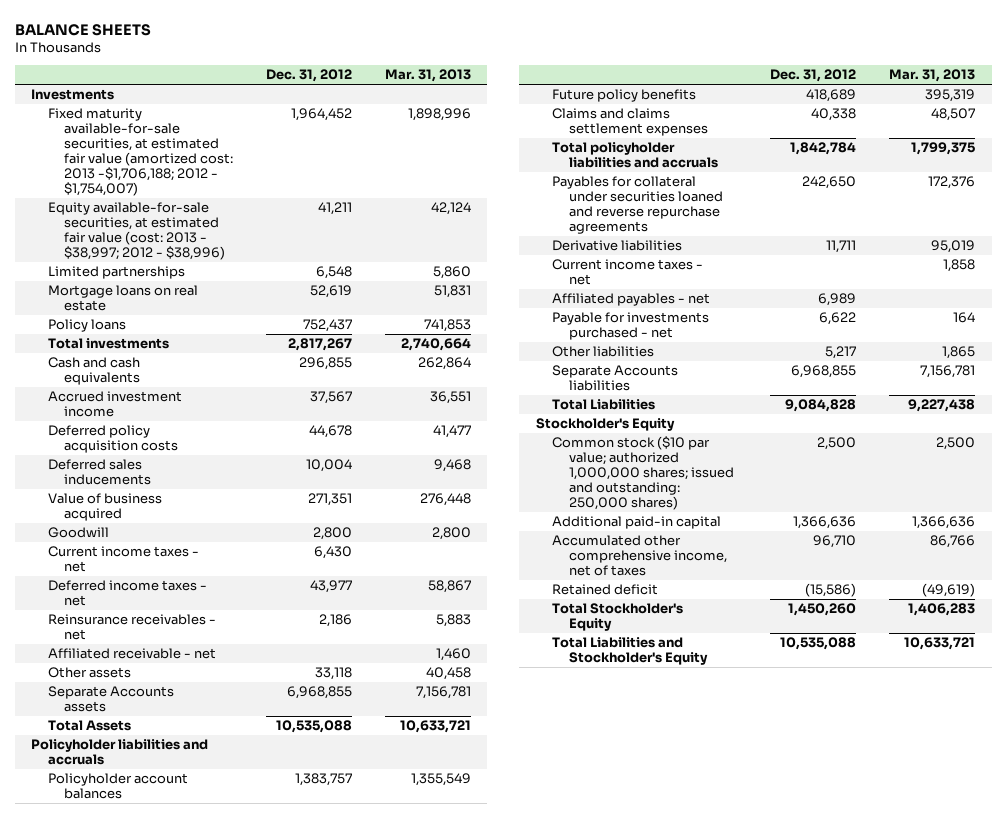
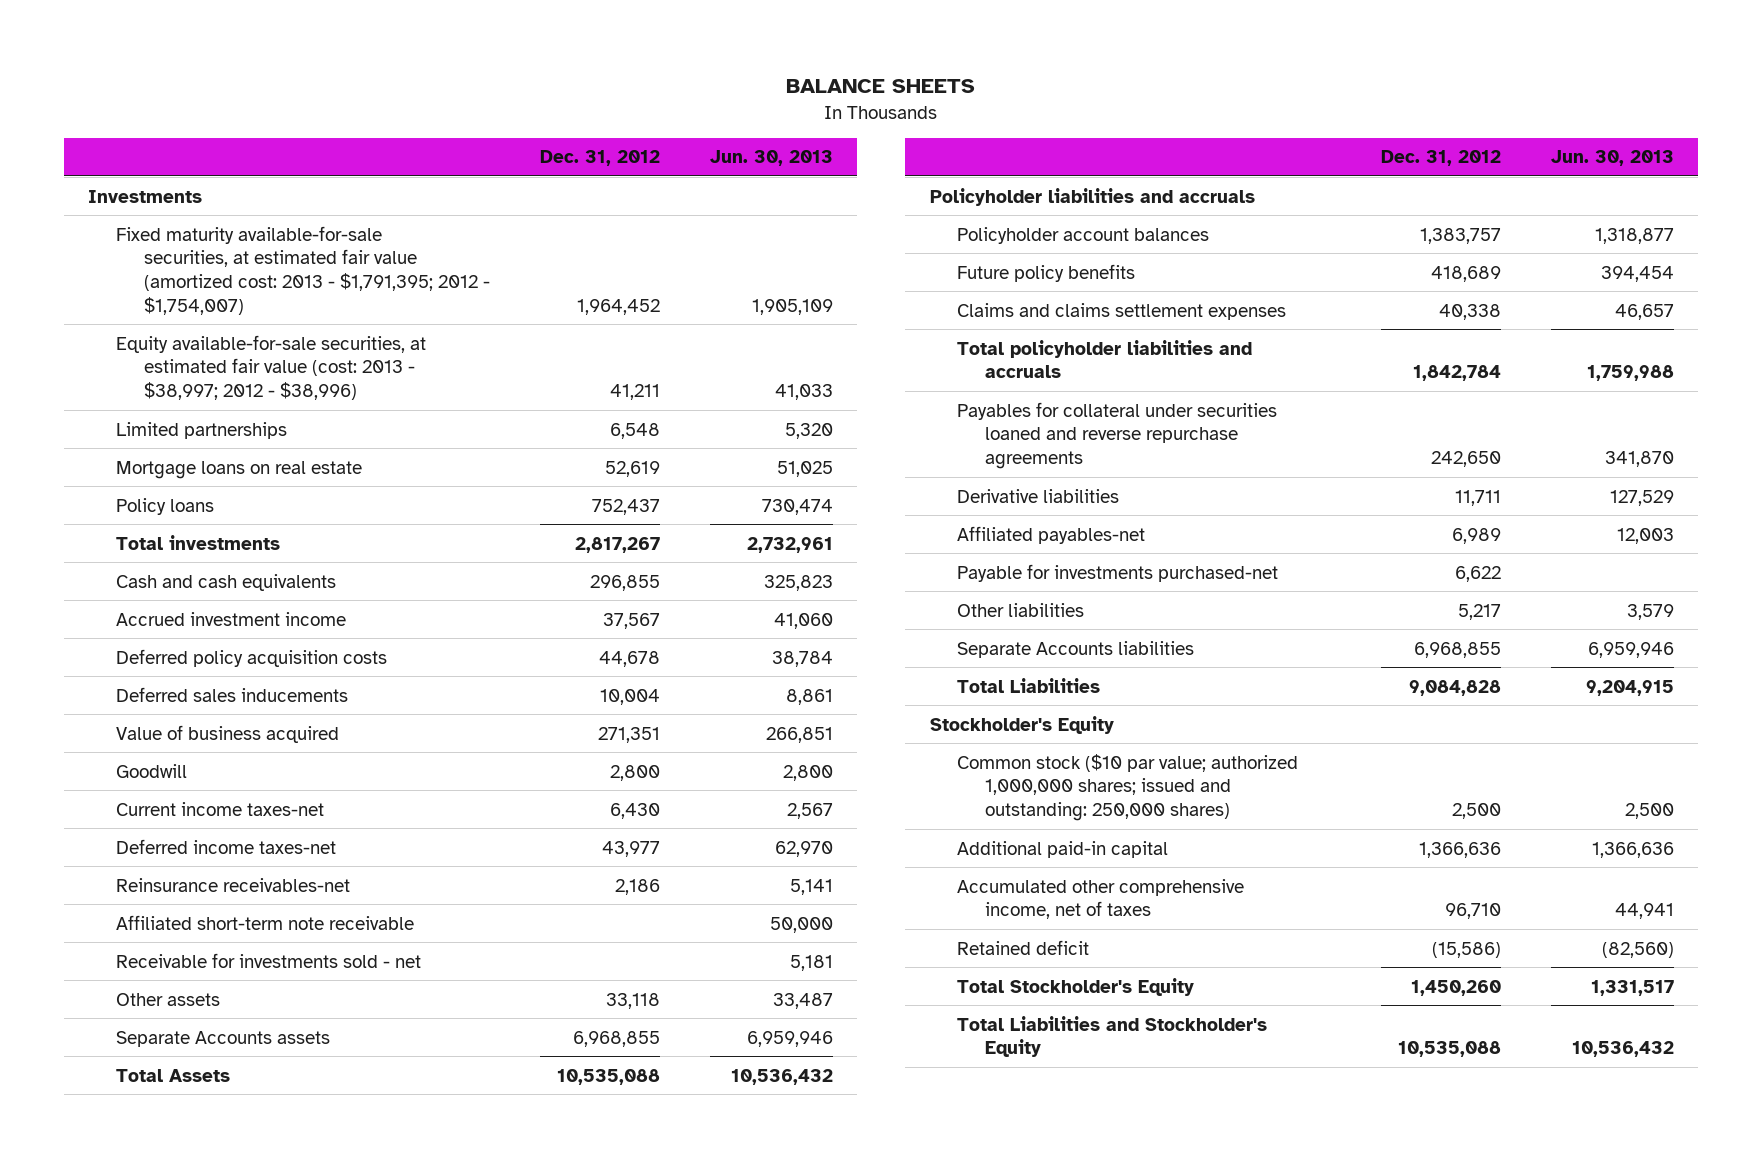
- | Dec. 31, 2012 | Mar. 31, 2013
+ | Dec. 31, 2012 | Jun. 30, 2013
- Fixed maturity available-for-sale securities, at estimated fair value (amortized cost: 2013 -$1,706,188; 2012 - $1,754,007) | 1,964,452 | 1,898,996
+ Fixed maturity available-for-sale securities, at estimated fair value (amortized cost: 2013 - $1,791,395; 2012 - $1,754,007) | 1,964,452 | 1,905,109
- Current income taxes - net | 6,430 |
- Deferred income taxes - net | 43,977 | 58,867
- Reinsurance receivables - net | 2,186 | 5,883
- Affiliated receivable - net | | 1,460
+ Current income taxes-net | 6,430 | 2,567
+ Deferred income taxes-net | 43,977 | 62,970
+ Reinsurance receivables-net | 2,186 | 5,141
+ Affiliated short-term note receivable | | 50,000
+ Receivable for investments sold - net | | 5,181
- Current income taxes - net | | 1,858
- Affiliated payables - net | 6,989 |
- Payable for investments purchased - net | 6,622 | 164
+ Affiliated payables-net | 6,989 | 12,003
+ Payable for investments purchased-net | 6,622 |

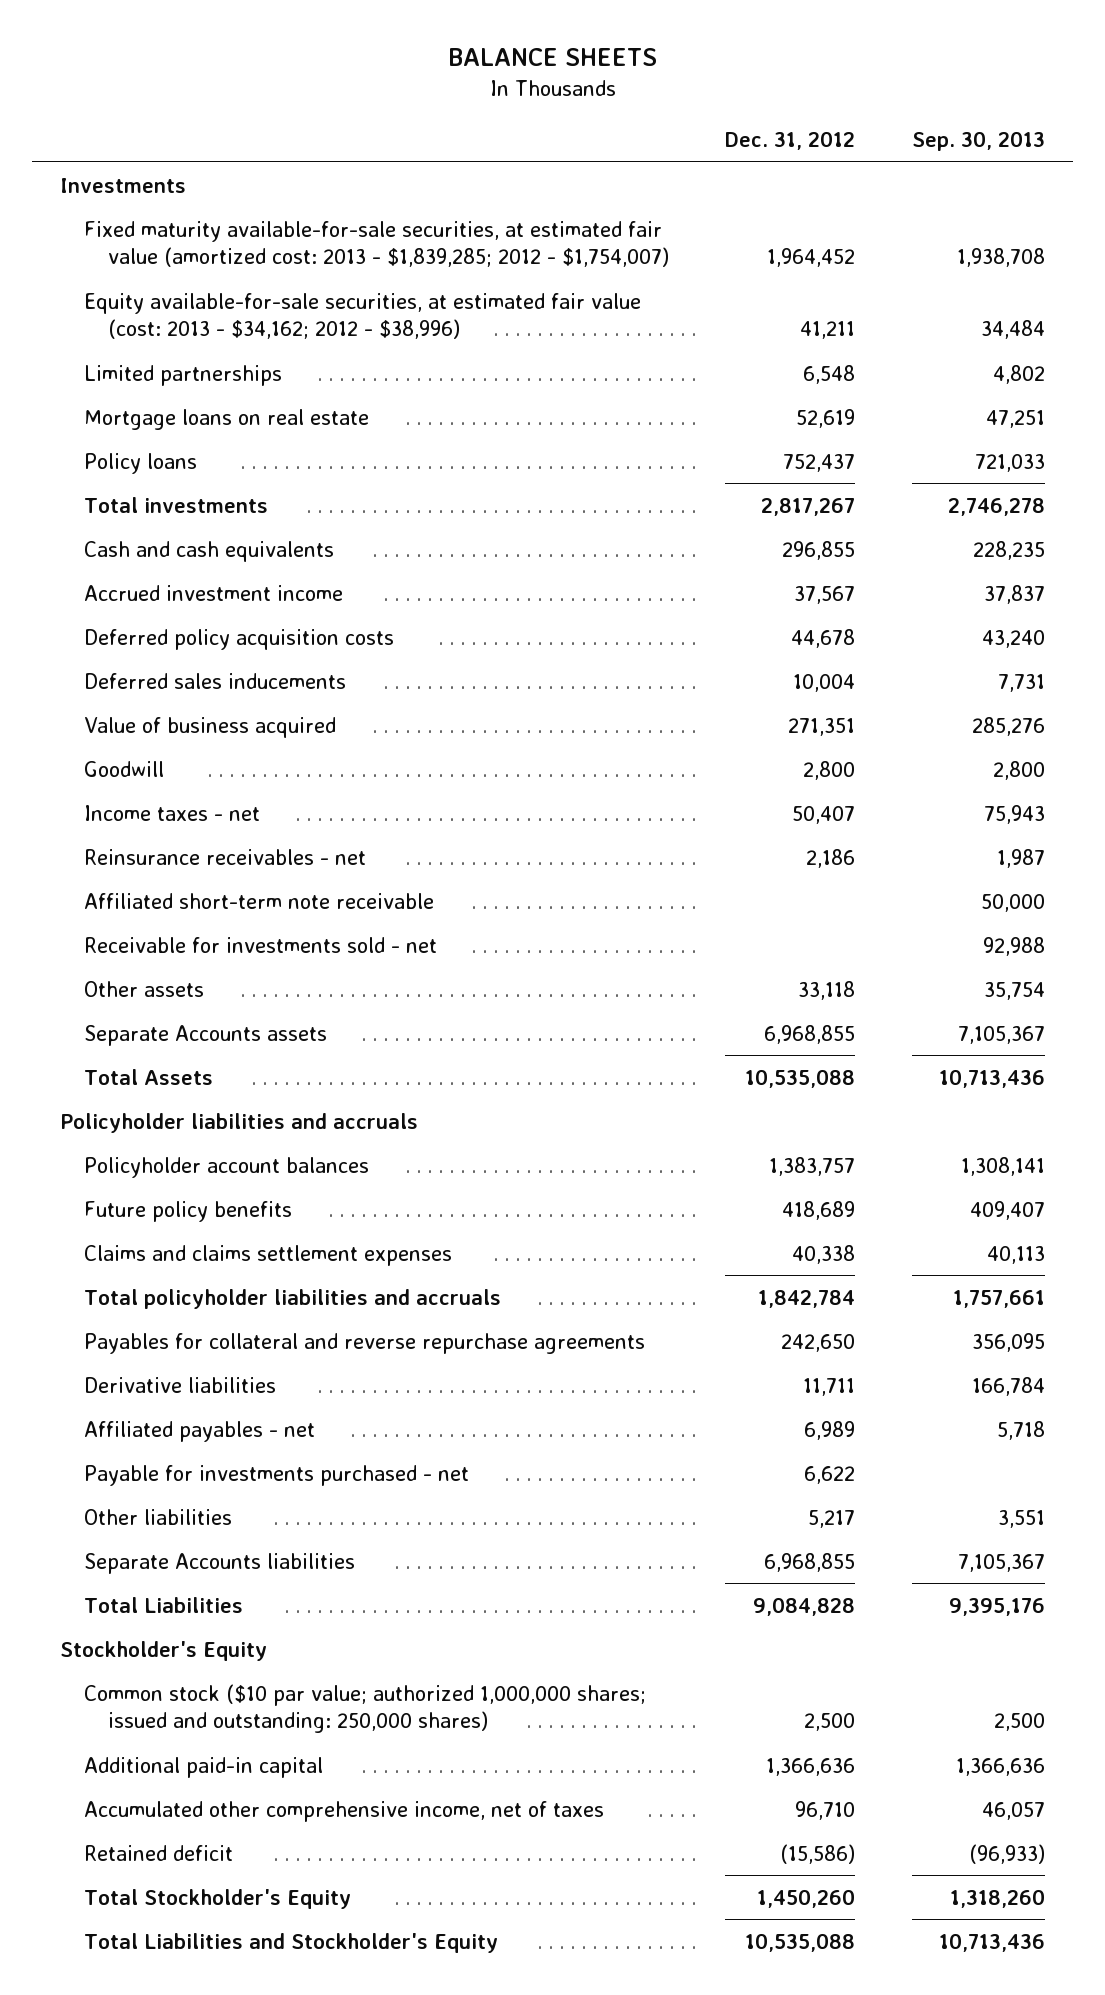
- | Dec. 31, 2012 | Jun. 30, 2013
+ | Dec. 31, 2012 | Sep. 30, 2013
- Fixed maturity available-for-sale securities, at estimated fair value (amortized cost: 2013 - $1,791,395; 2012 - $1,754,007) | 1,964,452 | 1,905,109
- Equity available-for-sale securities, at estimated fair value (cost: 2013 - $38,997; 2012 - $38,996) | 41,211 | 41,033
+ Fixed maturity available-for-sale securities, at estimated fair value (amortized cost: 2013 - $1,839,285; 2012 - $1,754,007) | 1,964,452 | 1,938,708
+ Equity available-for-sale securities, at estimated fair value (cost: 2013 - $34,162; 2012 - $38,996) | 41,211 | 34,484
- Current income taxes-net | 6,430 | 2,567
- Deferred income taxes-net | 43,977 | 62,970
- Reinsurance receivables-net | 2,186 | 5,141
+ Income taxes - net | 50,407 | 75,943
+ Reinsurance receivables - net | 2,186 | 1,987
- Payables for collateral under securities loaned and reverse repurchase agreements | 242,650 | 341,870
+ Payables for collateral and reverse repurchase agreements | 242,650 | 356,095
- Affiliated payables-net | 6,989 | 12,003
- Payable for investments purchased-net | 6,622 |
+ Affiliated payables - net | 6,989 | 5,718
+ Payable for investments purchased - net | 6,622 |

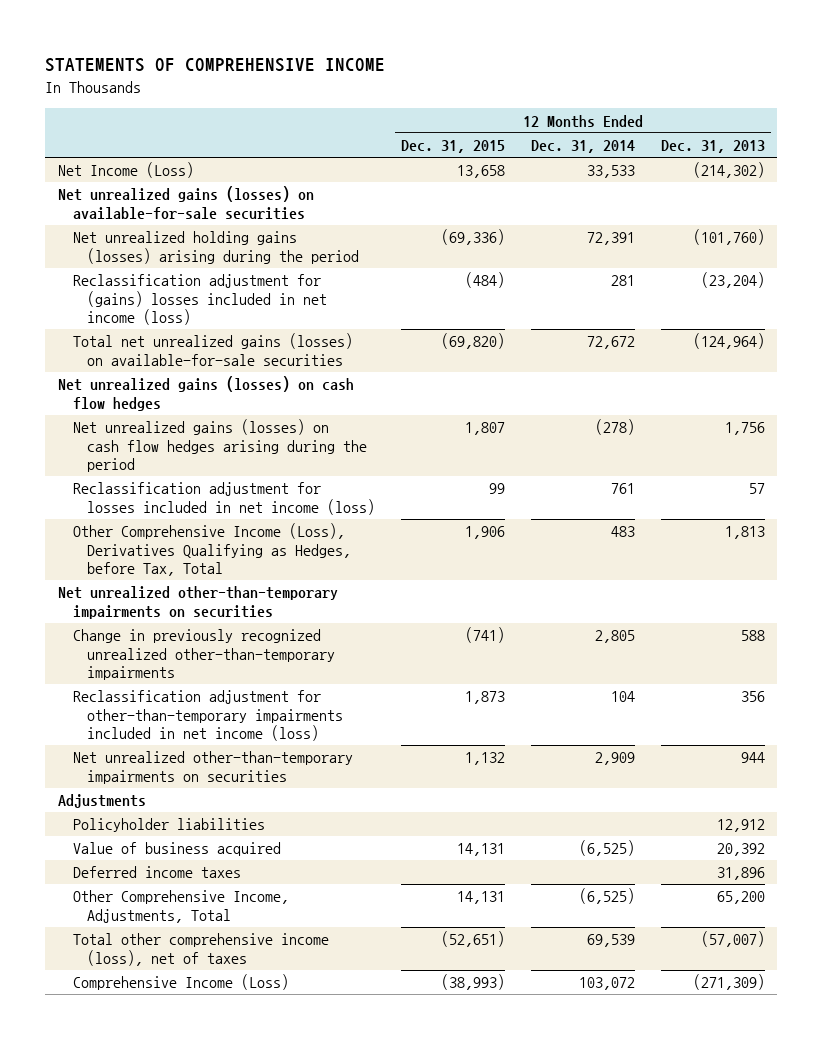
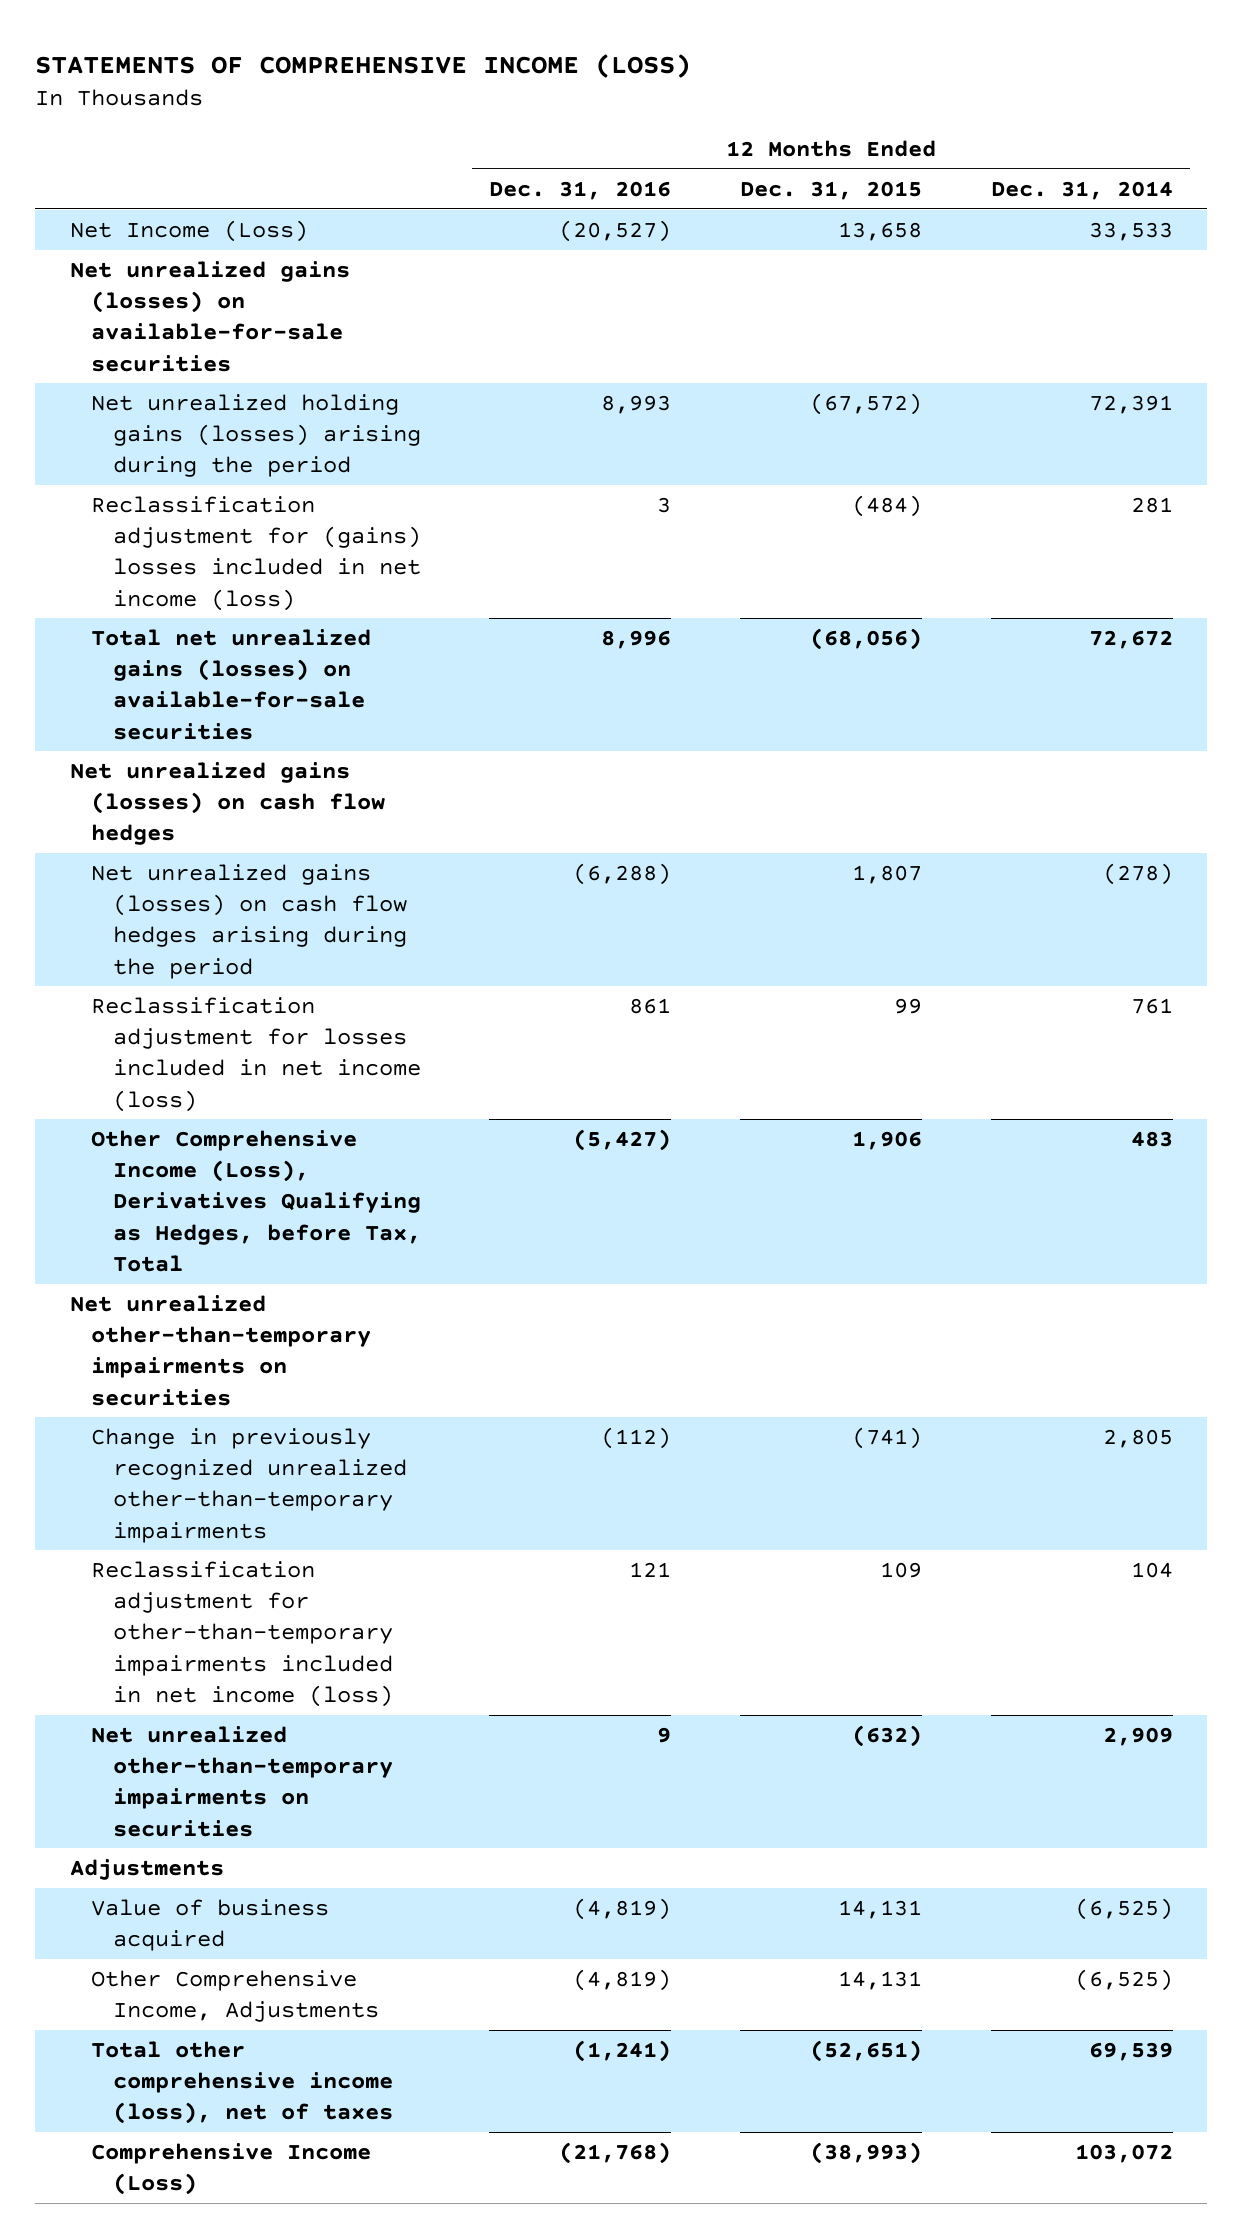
- STATEMENTS OF COMPREHENSIVE INCOME
+ STATEMENTS OF COMPREHENSIVE INCOME (LOSS)
- | 12 Months Ended Dec. 31, 2015 | 12 Months Ended Dec. 31, 2014 | 12 Months Ended Dec. 31, 2013
+ | 12 Months Ended Dec. 31, 2016 | 12 Months Ended Dec. 31, 2015 | 12 Months Ended Dec. 31, 2014
- Net unrealized holding gains (losses) arising during the period | (69,336) | 72,391 | (101,760)
+ Net unrealized holding gains (losses) arising during the period | 8,993 | (67,572) | 72,391
- Total net unrealized gains (losses) on available-for-sale securities | (69,820) | 72,672 | (124,964)
+ Total net unrealized gains (losses) on available-for-sale securities | 8,996 | (68,056) | 72,672
- Reclassification adjustment for other-than-temporary impairments included in net income (loss) | 1,873 | 104 | 356
- Net unrealized other-than-temporary impairments on securities | 1,132 | 2,909 | 944
+ Reclassification adjustment for other-than-temporary impairments included in net income (loss) | 121 | 109 | 104
+ Net unrealized other-than-temporary impairments on securities | 9 | (632) | 2,909
- Policyholder liabilities | | | 12,912
- Deferred income taxes | | | 31,896
- Other Comprehensive Income, Adjustments, Total | 14,131 | (6,525) | 65,200
+ Other Comprehensive Income, Adjustments | (4,819) | 14,131 | (6,525)

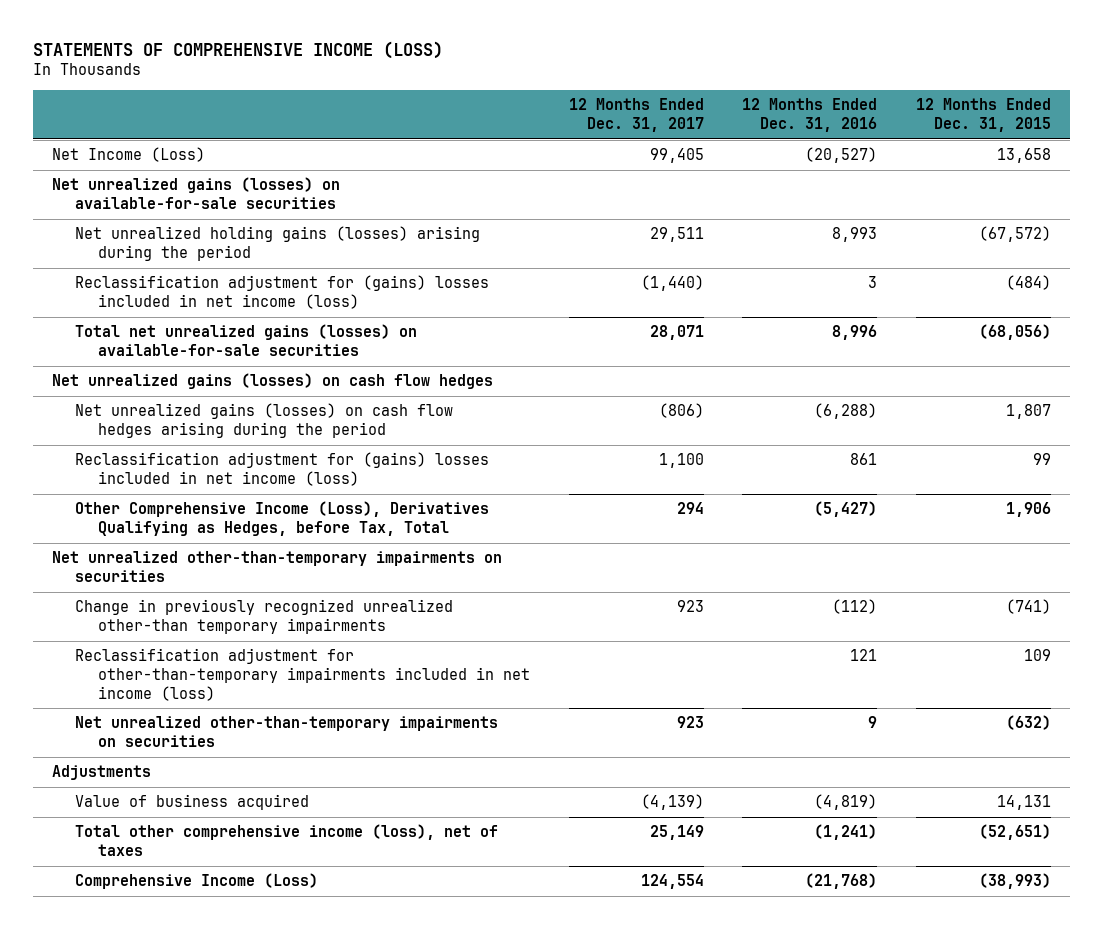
- | 12 Months Ended Dec. 31, 2016 | 12 Months Ended Dec. 31, 2015 | 12 Months Ended Dec. 31, 2014
+ | 12 Months Ended Dec. 31, 2017 | 12 Months Ended Dec. 31, 2016 | 12 Months Ended Dec. 31, 2015
- Reclassification adjustment for losses included in net income (loss) | 861 | 99 | 761
+ Reclassification adjustment for (gains) losses included in net income (loss) | 1,100 | 861 | 99
- Change in previously recognized unrealized other-than-temporary impairments | (112) | (741) | 2,805
+ Change in previously recognized unrealized other-than temporary impairments | 923 | (112) | (741)
- Other Comprehensive Income, Adjustments | (4,819) | 14,131 | (6,525)

